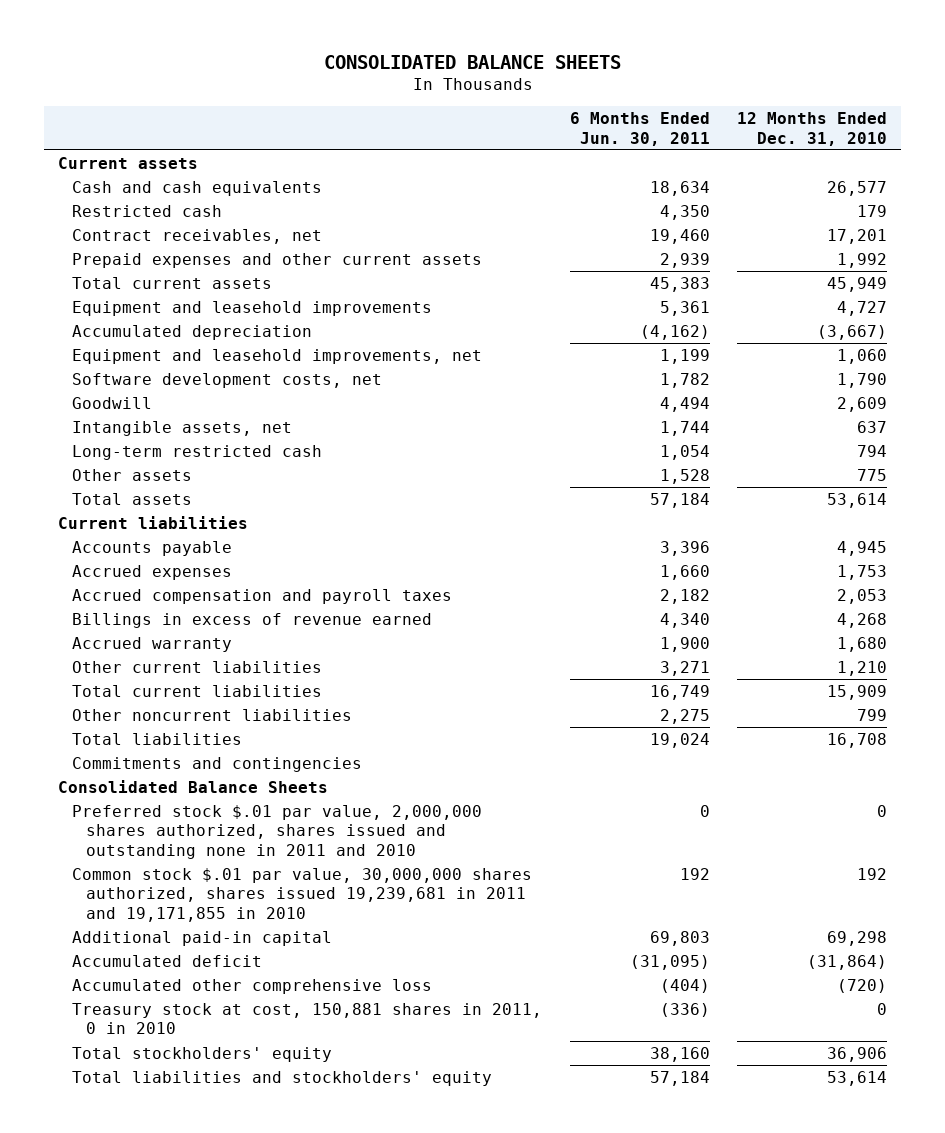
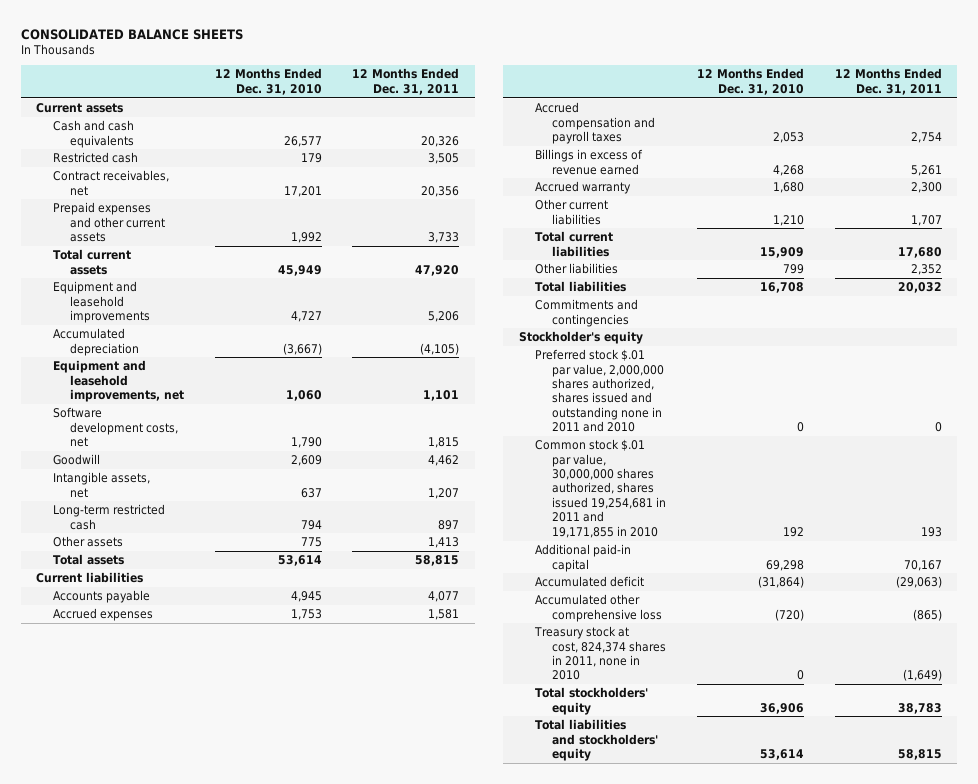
- | 6 Months Ended Jun. 30, 2011 | 12 Months Ended Dec. 31, 2010
+ | 12 Months Ended Dec. 31, 2010 | 12 Months Ended Dec. 31, 2011
- Other noncurrent liabilities | 2,275 | 799
+ Other liabilities | 799 | 2,352
- Consolidated Balance Sheets
+ Stockholder's equity
- Common stock $.01 par value, 30,000,000 shares authorized, shares issued 19,239,681 in 2011 and 19,171,855 in 2010 | 192 | 192
+ Common stock $.01 par value, 30,000,000 shares authorized, shares issued 19,254,681 in 2011 and 19,171,855 in 2010 | 192 | 193
- Treasury stock at cost, 150,881 shares in 2011, 0 in 2010 | (336) | 0
+ Treasury stock at cost, 824,374 shares in 2011, none in 2010 | 0 | (1,649)

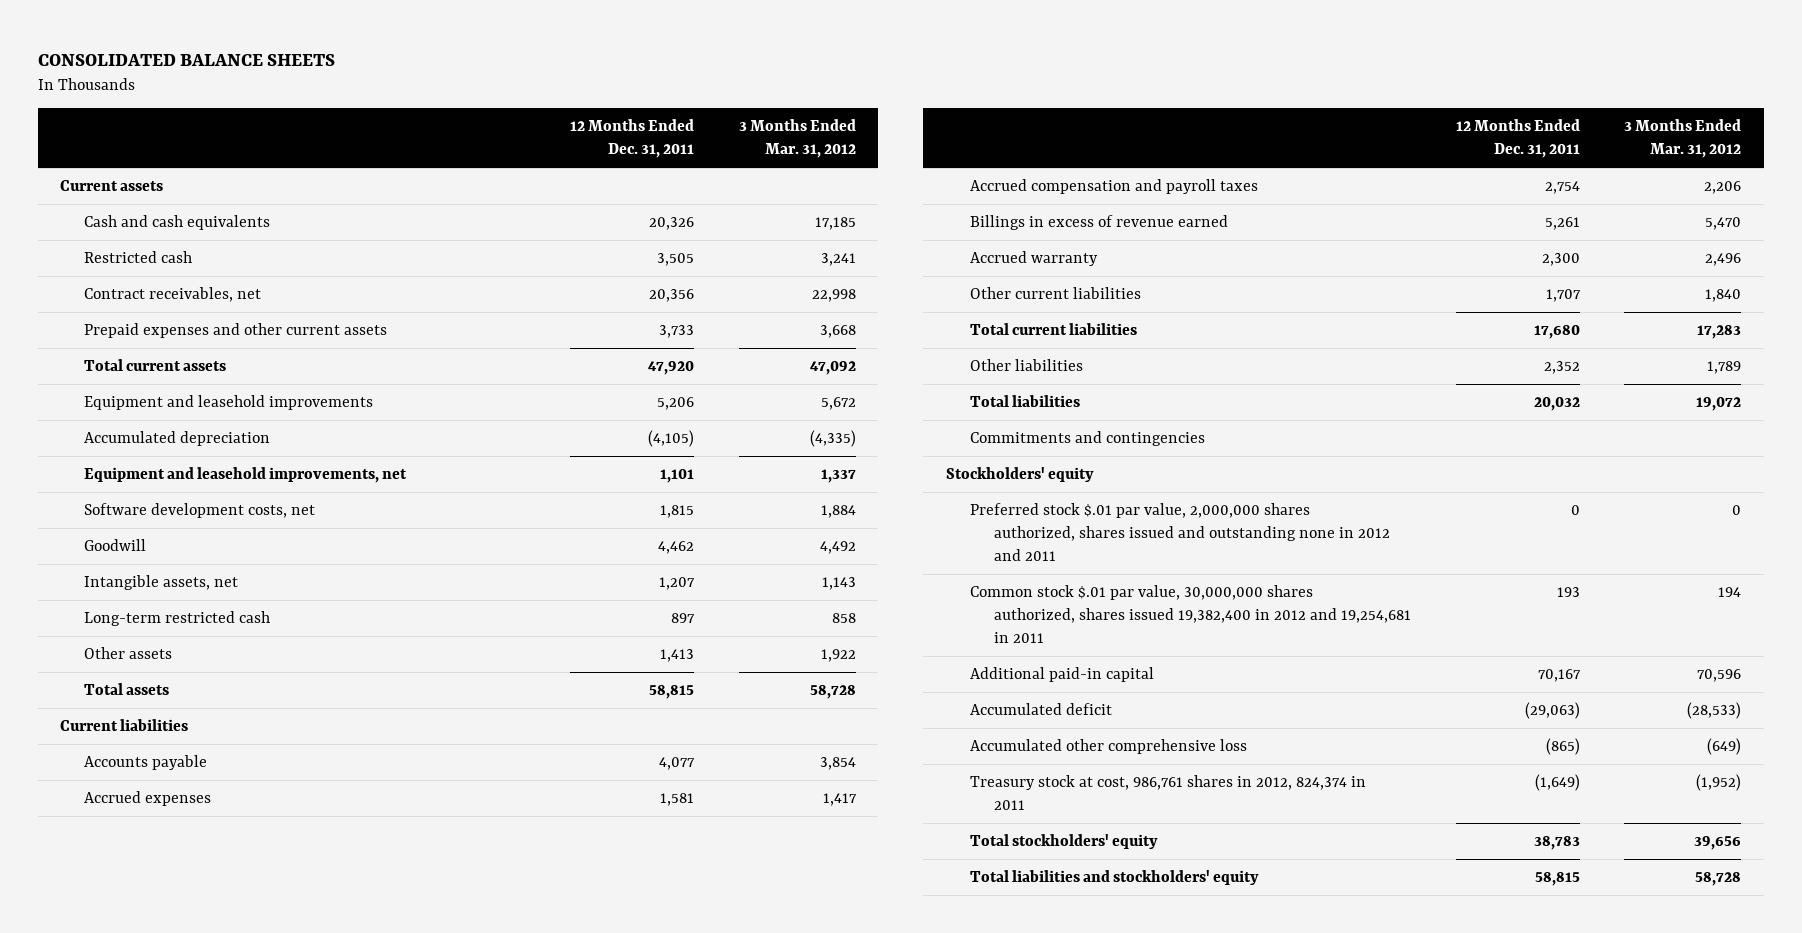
- | 12 Months Ended Dec. 31, 2010 | 12 Months Ended Dec. 31, 2011
+ | 12 Months Ended Dec. 31, 2011 | 3 Months Ended Mar. 31, 2012
- Stockholder's equity
- Preferred stock $.01 par value, 2,000,000 shares authorized, shares issued and outstanding none in 2011 and 2010 | 0 | 0
- Common stock $.01 par value, 30,000,000 shares authorized, shares issued 19,254,681 in 2011 and 19,171,855 in 2010 | 192 | 193
+ Stockholders' equity
+ Preferred stock $.01 par value, 2,000,000 shares authorized, shares issued and outstanding none in 2012 and 2011 | 0 | 0
+ Common stock $.01 par value, 30,000,000 shares authorized, shares issued 19,382,400 in 2012 and 19,254,681 in 2011 | 193 | 194
- Treasury stock at cost, 824,374 shares in 2011, none in 2010 | 0 | (1,649)
+ Treasury stock at cost, 986,761 shares in 2012, 824,374 in 2011 | (1,649) | (1,952)

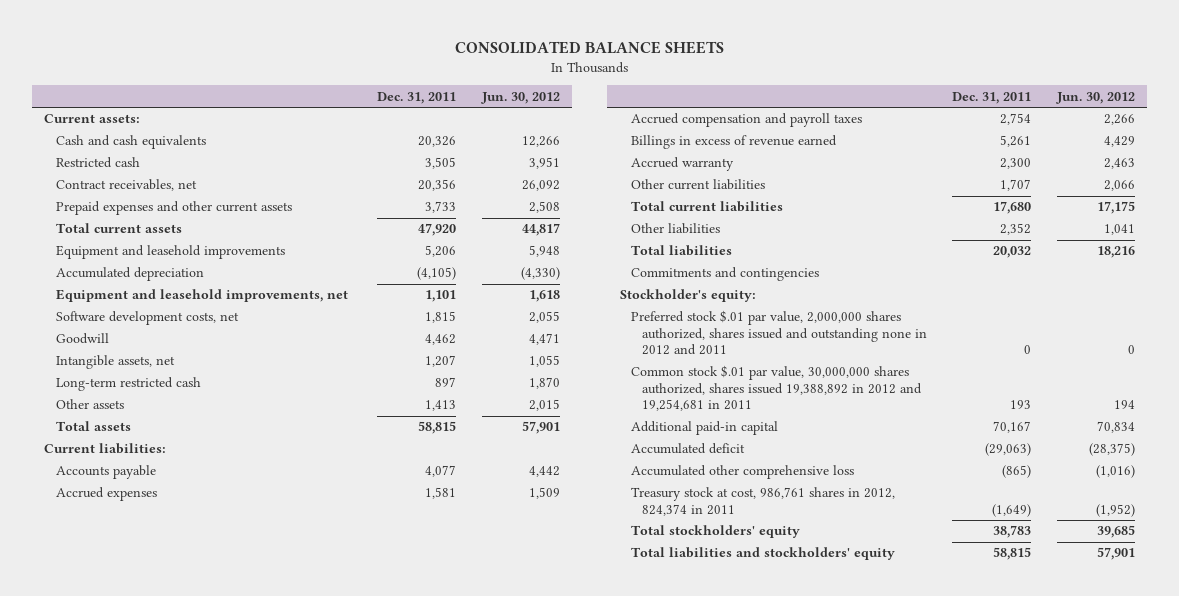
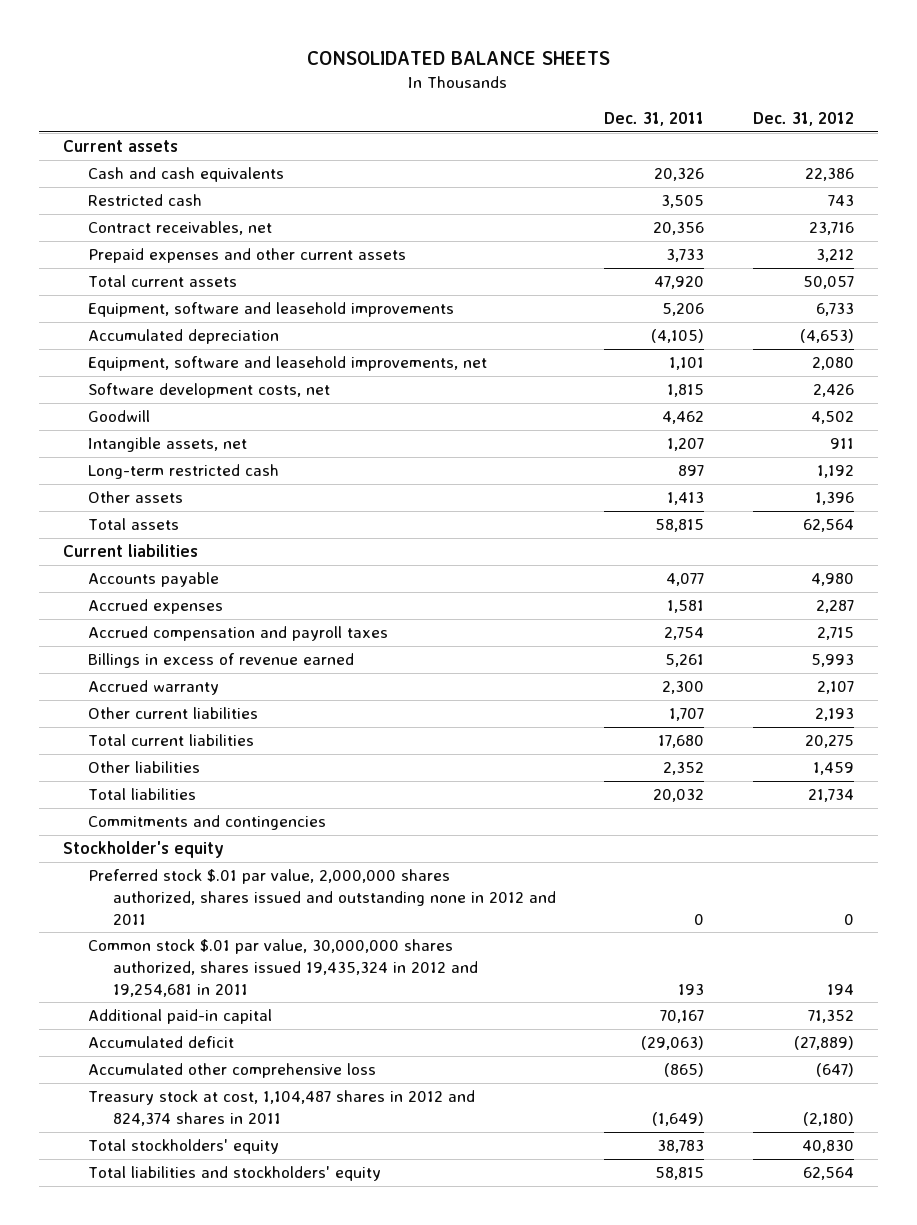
- | Dec. 31, 2011 | Jun. 30, 2012
+ | Dec. 31, 2011 | Dec. 31, 2012
- Current assets:
+ Current assets
- Equipment and leasehold improvements | 5,206 | 5,948
+ Equipment, software and leasehold improvements | 5,206 | 6,733
- Equipment and leasehold improvements, net | 1,101 | 1,618
+ Equipment, software and leasehold improvements, net | 1,101 | 2,080
- Current liabilities:
+ Current liabilities
- Stockholder's equity:
+ Stockholder's equity
- Common stock $.01 par value, 30,000,000 shares authorized, shares issued 19,388,892 in 2012 and 19,254,681 in 2011 | 193 | 194
+ Common stock $.01 par value, 30,000,000 shares authorized, shares issued 19,435,324 in 2012 and 19,254,681 in 2011 | 193 | 194
- Treasury stock at cost, 986,761 shares in 2012, 824,374 in 2011 | (1,649) | (1,952)
+ Treasury stock at cost, 1,104,487 shares in 2012 and 824,374 shares in 2011 | (1,649) | (2,180)

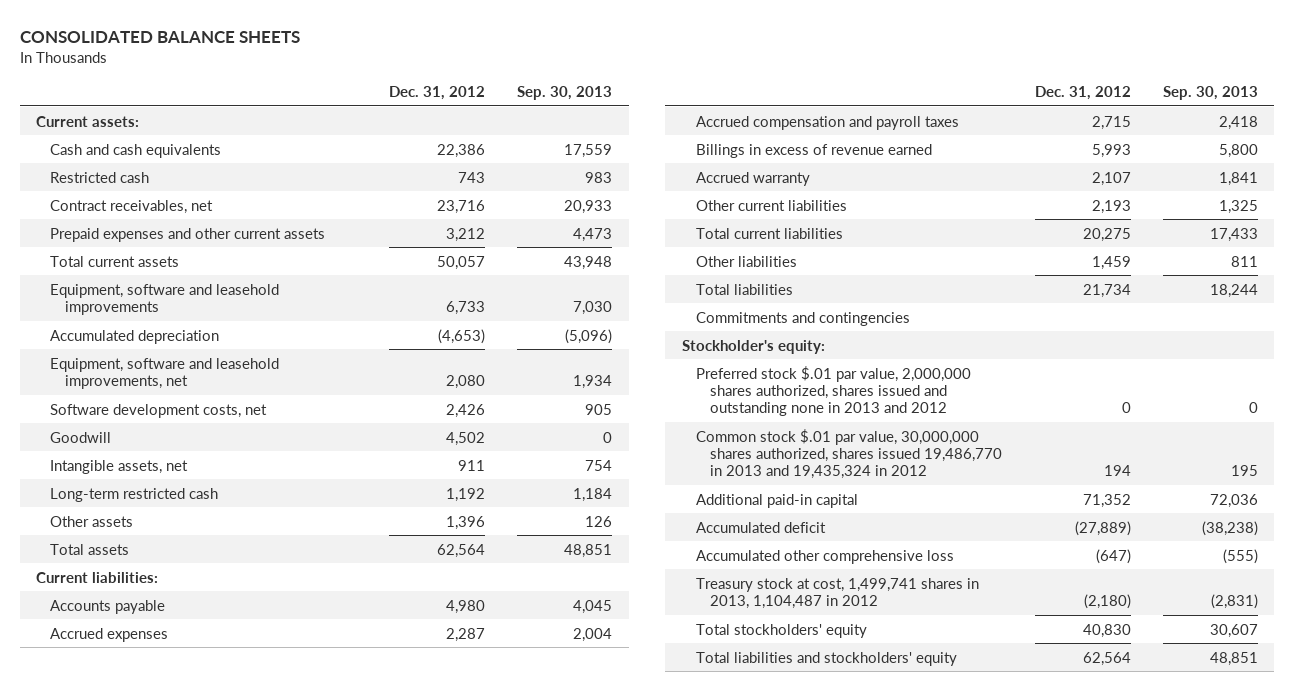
- | Dec. 31, 2011 | Dec. 31, 2012
+ | Dec. 31, 2012 | Sep. 30, 2013
- Current assets
+ Current assets:
- Current liabilities
+ Current liabilities:
- Stockholder's equity
- Preferred stock $.01 par value, 2,000,000 shares authorized, shares issued and outstanding none in 2012 and 2011 | 0 | 0
- Common stock $.01 par value, 30,000,000 shares authorized, shares issued 19,435,324 in 2012 and 19,254,681 in 2011 | 193 | 194
+ Stockholder's equity:
+ Preferred stock $.01 par value, 2,000,000 shares authorized, shares issued and outstanding none in 2013 and 2012 | 0 | 0
+ Common stock $.01 par value, 30,000,000 shares authorized, shares issued 19,486,770 in 2013 and 19,435,324 in 2012 | 194 | 195
- Treasury stock at cost, 1,104,487 shares in 2012 and 824,374 shares in 2011 | (1,649) | (2,180)
+ Treasury stock at cost, 1,499,741 shares in 2013, 1,104,487 in 2012 | (2,180) | (2,831)

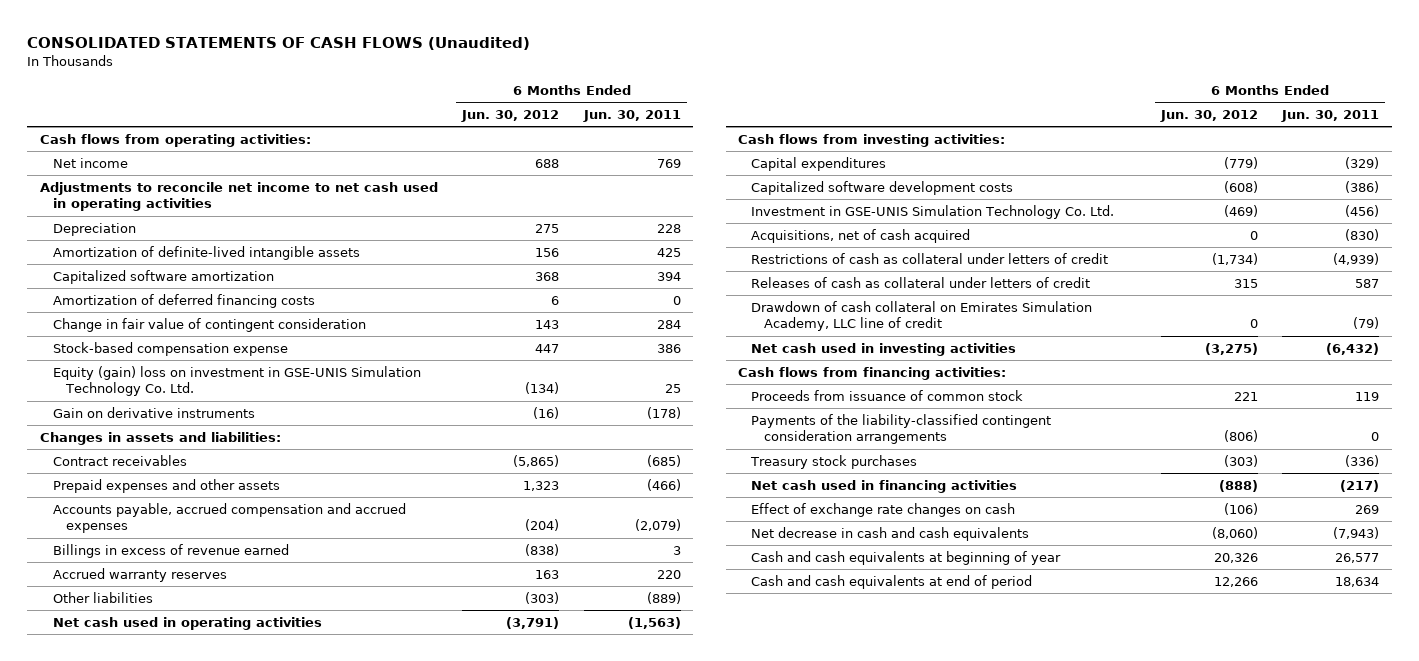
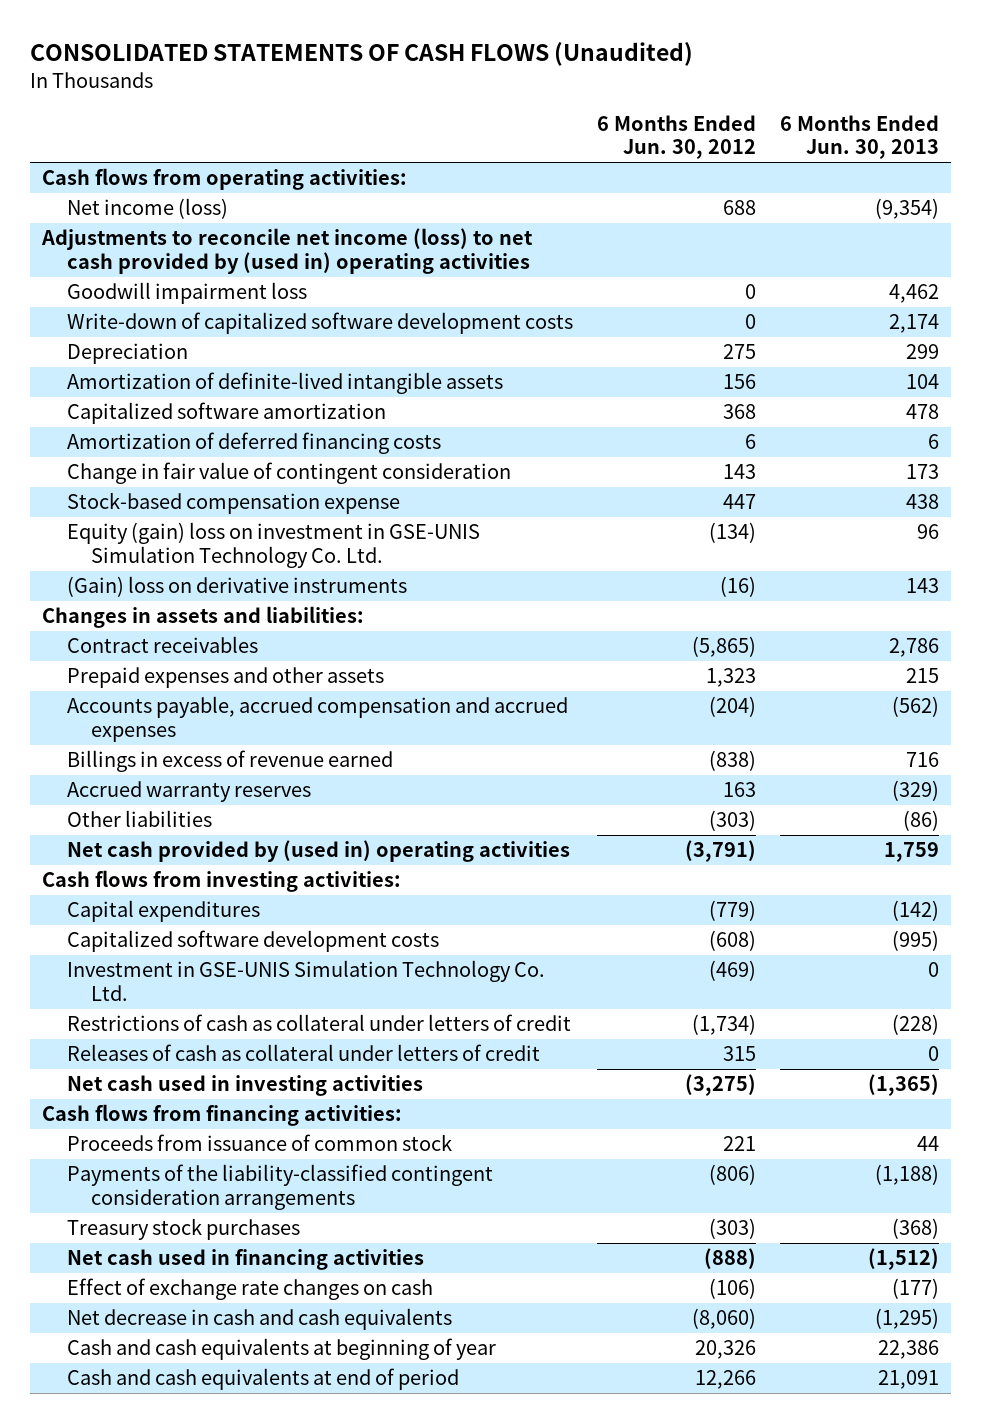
- | 6 Months Ended Jun. 30, 2012 | 6 Months Ended Jun. 30, 2011
+ | 6 Months Ended Jun. 30, 2012 | 6 Months Ended Jun. 30, 2013
- Net income | 688 | 769
- Adjustments to reconcile net income to net cash used in operating activities
+ Net income (loss) | 688 | (9,354)
+ Adjustments to reconcile net income (loss) to net cash provided by (used in) operating activities
+ Goodwill impairment loss | 0 | 4,462
+ Write-down of capitalized software development costs | 0 | 2,174
- Gain on derivative instruments | (16) | (178)
+ (Gain) loss on derivative instruments | (16) | 143
- Net cash used in operating activities | (3,791) | (1,563)
+ Net cash provided by (used in) operating activities | (3,791) | 1,759
- Acquisitions, net of cash acquired | 0 | (830)
- Drawdown of cash collateral on Emirates Simulation Academy, LLC line of credit | 0 | (79)

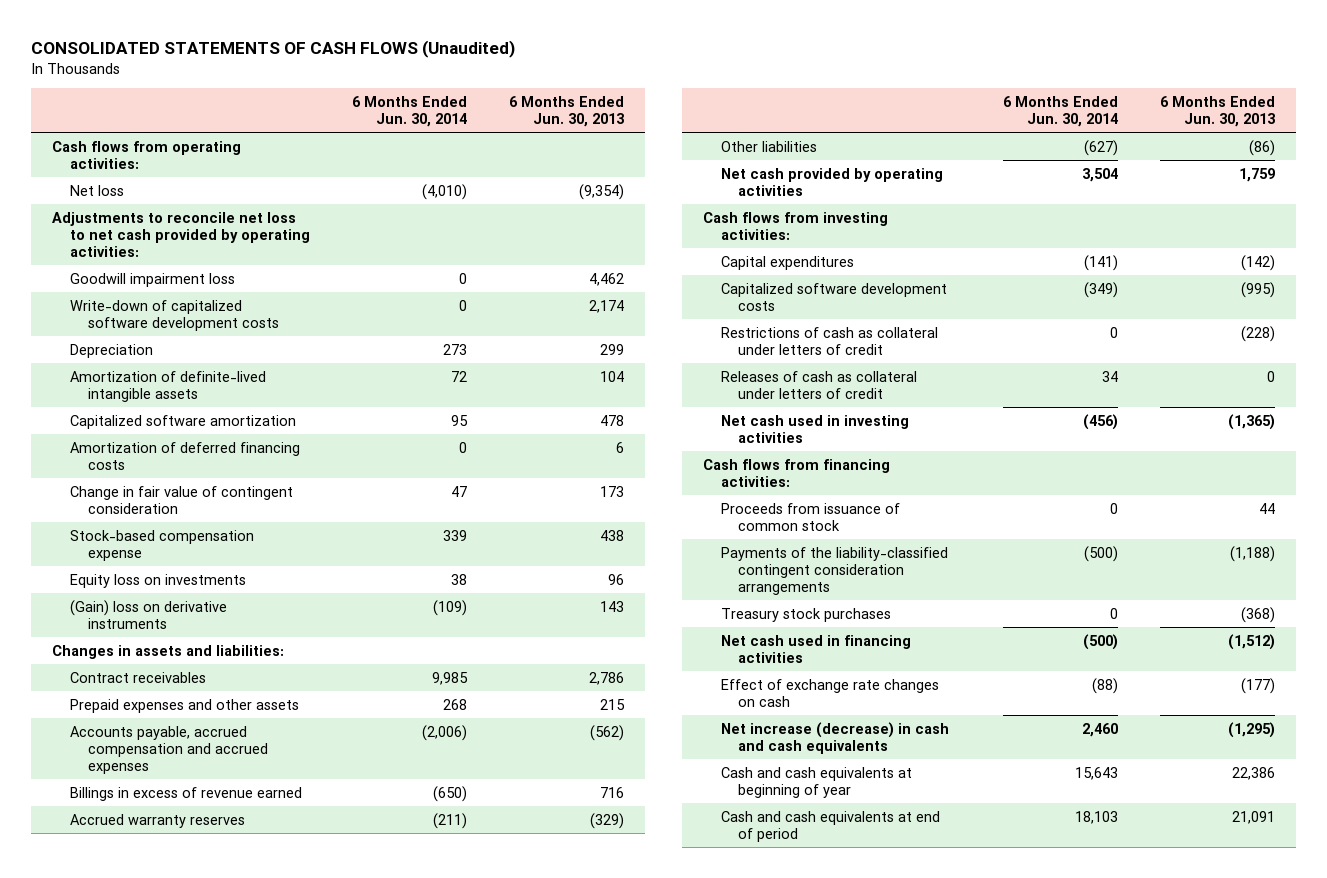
- | 6 Months Ended Jun. 30, 2012 | 6 Months Ended Jun. 30, 2013
+ | 6 Months Ended Jun. 30, 2014 | 6 Months Ended Jun. 30, 2013
- Net income (loss) | 688 | (9,354)
- Adjustments to reconcile net income (loss) to net cash provided by (used in) operating activities
+ Net loss | (4,010) | (9,354)
+ Adjustments to reconcile net loss to net cash provided by operating activities:
- Equity (gain) loss on investment in GSE-UNIS Simulation Technology Co. Ltd. | (134) | 96
+ Equity loss on investments | 38 | 96
- Net cash provided by (used in) operating activities | (3,791) | 1,759
+ Net cash provided by operating activities | 3,504 | 1,759
- Investment in GSE-UNIS Simulation Technology Co. Ltd. | (469) | 0
- Net decrease in cash and cash equivalents | (8,060) | (1,295)
+ Net increase (decrease) in cash and cash equivalents | 2,460 | (1,295)

